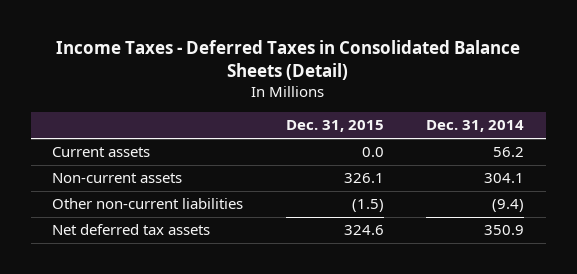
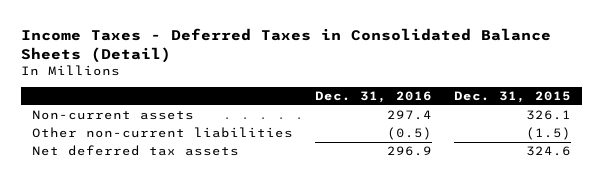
- | Dec. 31, 2015 | Dec. 31, 2014
+ | Dec. 31, 2016 | Dec. 31, 2015
- Current assets | 0.0 | 56.2

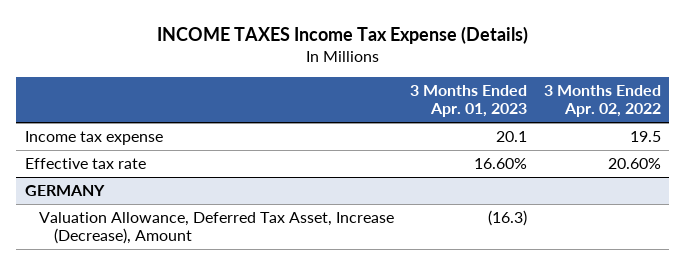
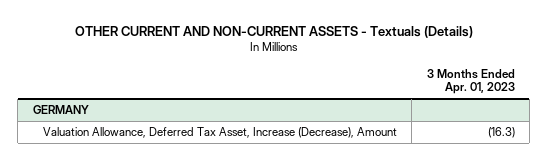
- INCOME TAXES Income Tax Expense (Details)
+ OTHER CURRENT AND NON-CURRENT ASSETS - Textuals (Details)
- | 3 Months Ended Apr. 01, 2023 | 3 Months Ended Apr. 02, 2022
+ | 3 Months Ended Apr. 01, 2023
- Income tax expense | 20.1 | 19.5
- Effective tax rate | 16.60% | 20.60%

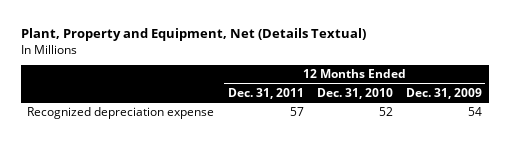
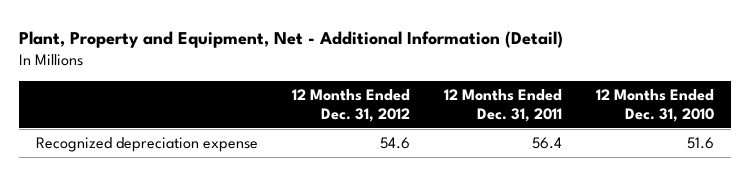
- Plant, Property and Equipment, Net (Details Textual)
+ Plant, Property and Equipment, Net - Additional Information (Detail)
- | 12 Months Ended Dec. 31, 2011 | 12 Months Ended Dec. 31, 2010 | 12 Months Ended Dec. 31, 2009
+ | 12 Months Ended Dec. 31, 2012 | 12 Months Ended Dec. 31, 2011 | 12 Months Ended Dec. 31, 2010
- Recognized depreciation expense | 57 | 52 | 54
+ Recognized depreciation expense | 54.6 | 56.4 | 51.6

